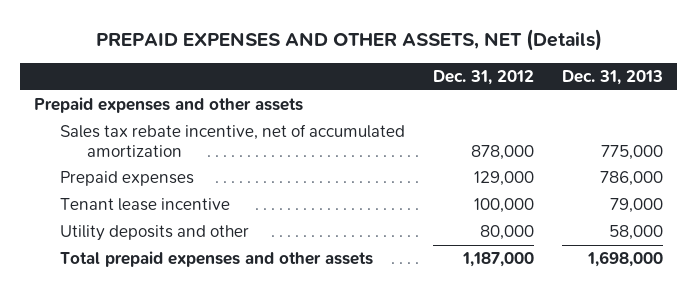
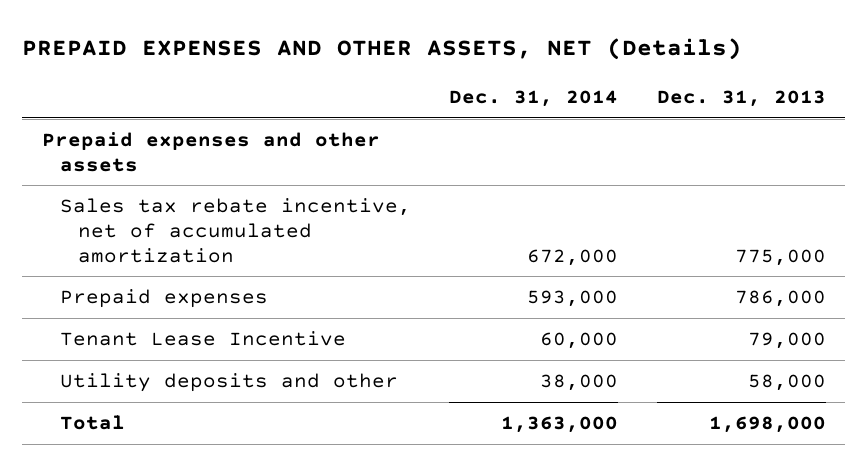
- | Dec. 31, 2012 | Dec. 31, 2013
+ | Dec. 31, 2014 | Dec. 31, 2013
- Tenant lease incentive | 100,000 | 79,000
+ Tenant Lease Incentive | 60,000 | 79,000
- Total prepaid expenses and other assets | 1,187,000 | 1,698,000
+ Total | 1,363,000 | 1,698,000

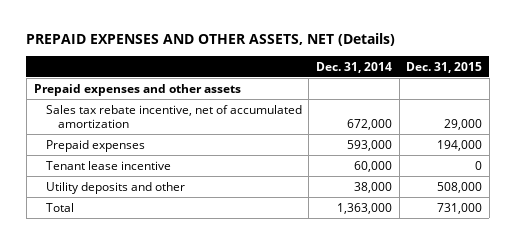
- | Dec. 31, 2014 | Dec. 31, 2013
+ | Dec. 31, 2014 | Dec. 31, 2015
- Tenant Lease Incentive | 60,000 | 79,000
+ Tenant lease incentive | 60,000 | 0

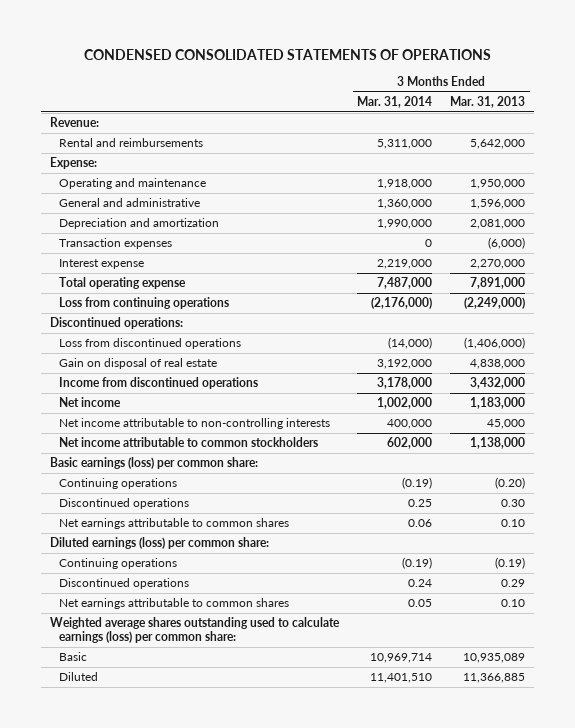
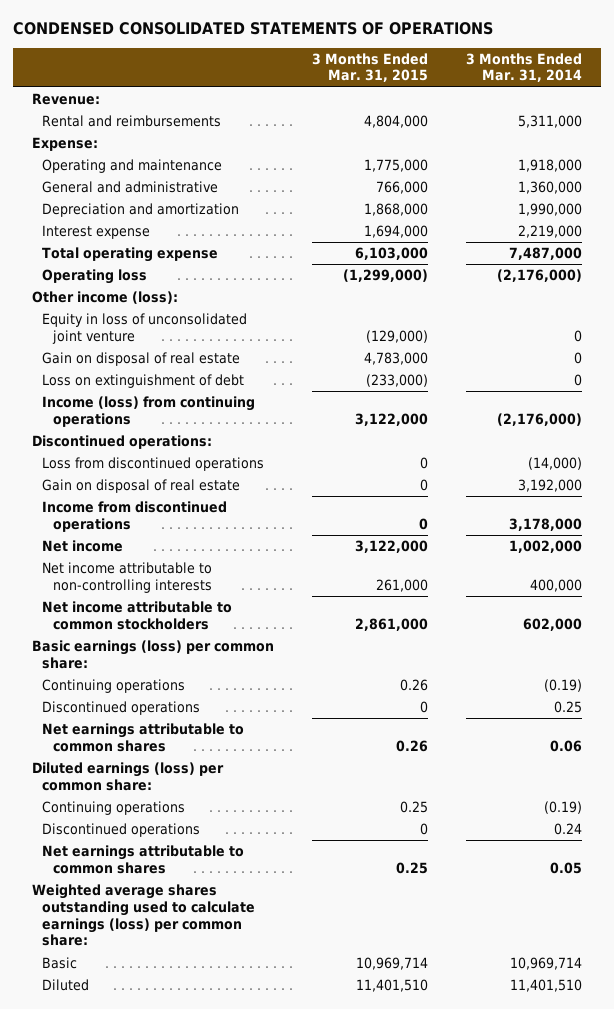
- | 3 Months Ended Mar. 31, 2014 | 3 Months Ended Mar. 31, 2013
+ | 3 Months Ended Mar. 31, 2015 | 3 Months Ended Mar. 31, 2014
- Transaction expenses | 0 | (6,000)
- Loss from continuing operations | (2,176,000) | (2,249,000)
+ Operating loss | (1,299,000) | (2,176,000)
+ Other income (loss):
+ Equity in loss of unconsolidated joint venture | (129,000) | 0
+ Gain on disposal of real estate | 4,783,000 | 0
+ Loss on extinguishment of debt | (233,000) | 0
+ Income (loss) from continuing operations | 3,122,000 | (2,176,000)

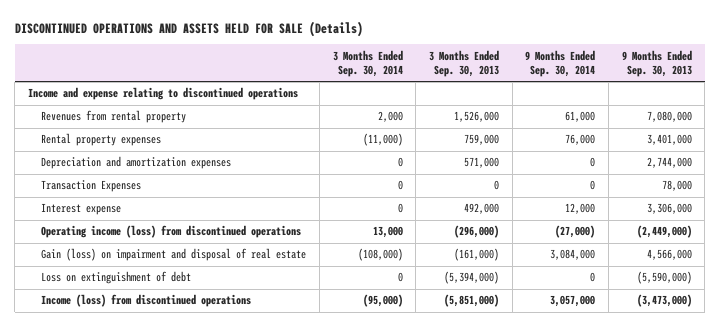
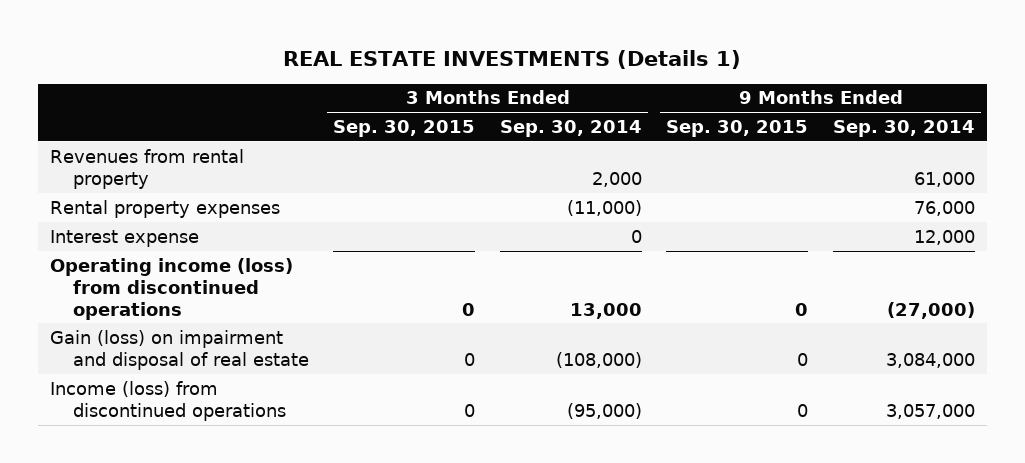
- DISCONTINUED OPERATIONS AND ASSETS HELD FOR SALE (Details)
+ REAL ESTATE INVESTMENTS (Details 1)
- | 3 Months Ended Sep. 30, 2014 | 3 Months Ended Sep. 30, 2013 | 9 Months Ended Sep. 30, 2014 | 9 Months Ended Sep. 30, 2013
+ | 3 Months Ended Sep. 30, 2015 | 3 Months Ended Sep. 30, 2014 | 9 Months Ended Sep. 30, 2015 | 9 Months Ended Sep. 30, 2014
- Income and expense relating to discontinued operations
- Depreciation and amortization expenses | 0 | 571,000 | 0 | 2,744,000
- Transaction Expenses | 0 | 0 | 0 | 78,000
- Loss on extinguishment of debt | 0 | (5,394,000) | 0 | (5,590,000)

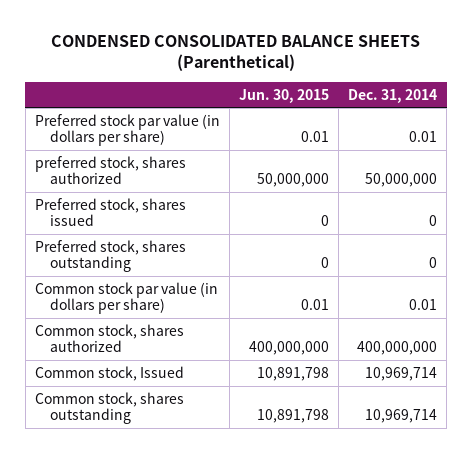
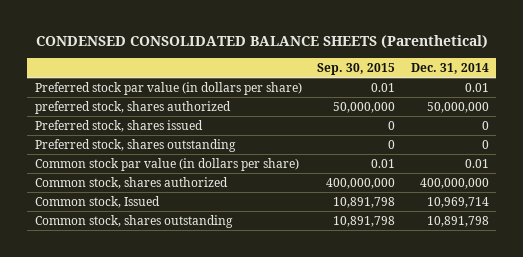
- | Jun. 30, 2015 | Dec. 31, 2014
+ | Sep. 30, 2015 | Dec. 31, 2014
- Common stock, shares outstanding | 10,891,798 | 10,969,714
+ Common stock, shares outstanding | 10,891,798 | 10,891,798

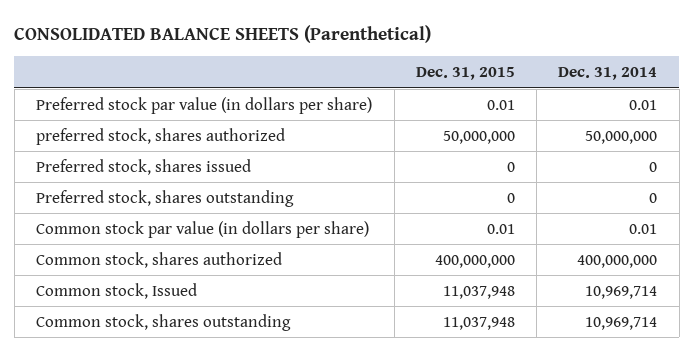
- CONDENSED CONSOLIDATED BALANCE SHEETS (Parenthetical)
+ CONSOLIDATED BALANCE SHEETS (Parenthetical)
- | Sep. 30, 2015 | Dec. 31, 2014
+ | Dec. 31, 2015 | Dec. 31, 2014
- Common stock, shares outstanding | 10,891,798 | 10,891,798
+ Common stock, shares outstanding | 11,037,948 | 10,969,714

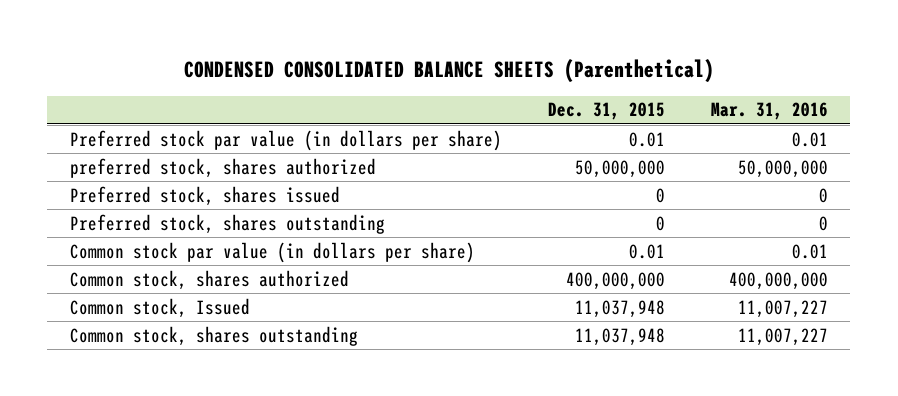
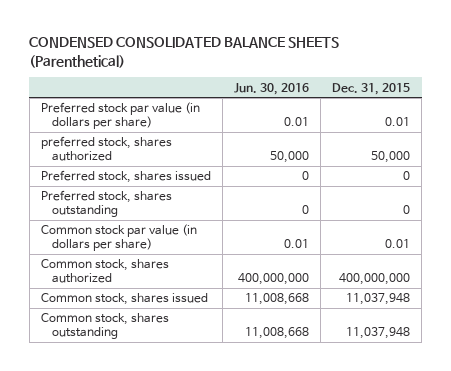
- | Dec. 31, 2015 | Mar. 31, 2016
+ | Jun. 30, 2016 | Dec. 31, 2015
- preferred stock, shares authorized | 50,000,000 | 50,000,000
+ preferred stock, shares authorized | 50,000 | 50,000
- Common stock, Issued | 11,037,948 | 11,007,227
+ Common stock, shares issued | 11,008,668 | 11,037,948

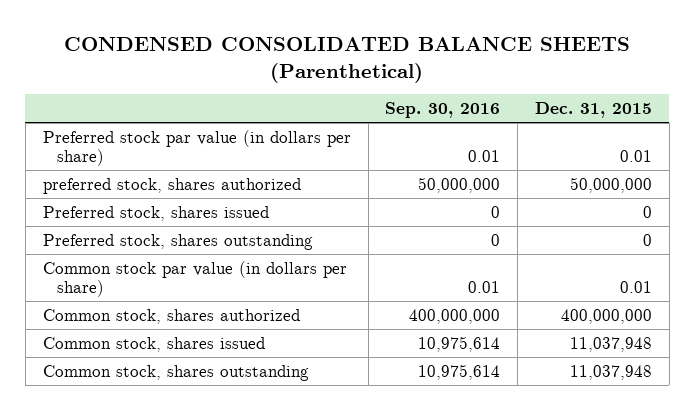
- | Jun. 30, 2016 | Dec. 31, 2015
+ | Sep. 30, 2016 | Dec. 31, 2015
- preferred stock, shares authorized | 50,000 | 50,000
+ preferred stock, shares authorized | 50,000,000 | 50,000,000

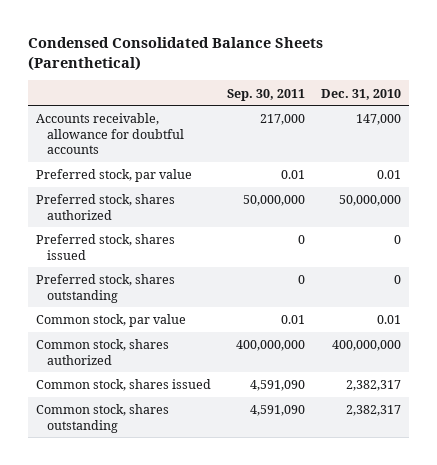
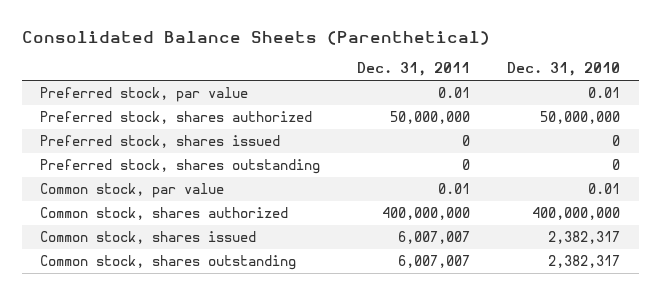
- Condensed Consolidated Balance Sheets (Parenthetical)
+ Consolidated Balance Sheets (Parenthetical)
- | Sep. 30, 2011 | Dec. 31, 2010
+ | Dec. 31, 2011 | Dec. 31, 2010
- Accounts receivable, allowance for doubtful accounts | 217,000 | 147,000

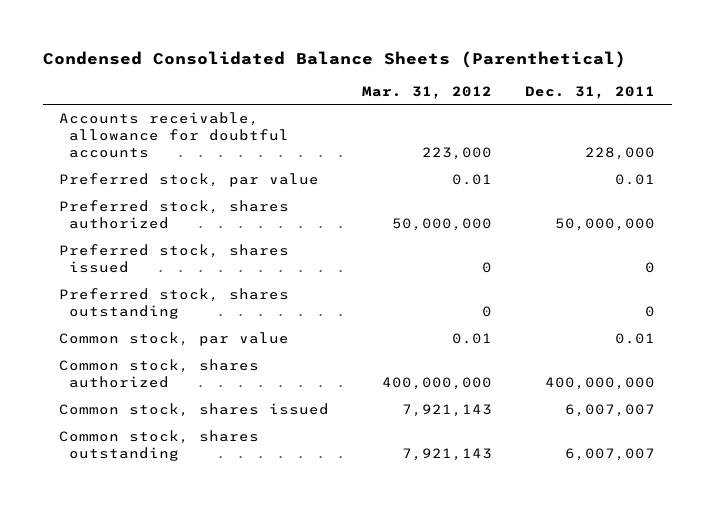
- Consolidated Balance Sheets (Parenthetical)
+ Condensed Consolidated Balance Sheets (Parenthetical)
- | Dec. 31, 2011 | Dec. 31, 2010
+ | Mar. 31, 2012 | Dec. 31, 2011
+ Accounts receivable, allowance for doubtful accounts | 223,000 | 228,000

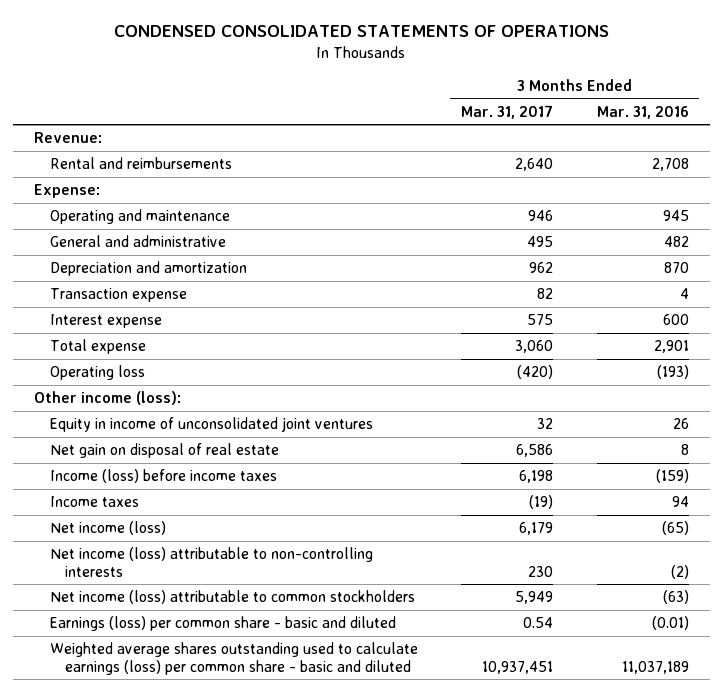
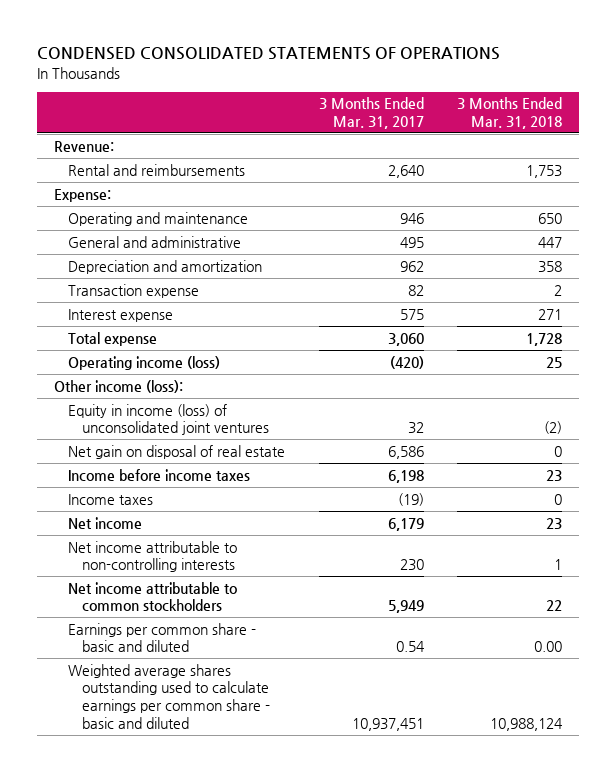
- | 3 Months Ended Mar. 31, 2017 | 3 Months Ended Mar. 31, 2016
+ | 3 Months Ended Mar. 31, 2017 | 3 Months Ended Mar. 31, 2018
- Operating loss | (420) | (193)
+ Operating income (loss) | (420) | 25
- Equity in income of unconsolidated joint ventures | 32 | 26
+ Equity in income (loss) of unconsolidated joint ventures | 32 | (2)
- Income (loss) before income taxes | 6,198 | (159)
+ Income before income taxes | 6,198 | 23
- Net income (loss) | 6,179 | (65)
- Net income (loss) attributable to non-controlling interests | 230 | (2)
- Net income (loss) attributable to common stockholders | 5,949 | (63)
- Earnings (loss) per common share - basic and diluted | 0.54 | (0.01)
- Weighted average shares outstanding used to calculate earnings (loss) per common share - basic and diluted | 10,937,451 | 11,037,189
+ Net income | 6,179 | 23
+ Net income attributable to non-controlling interests | 230 | 1
+ Net income attributable to common stockholders | 5,949 | 22
+ Earnings per common share - basic and diluted | 0.54 | 0.00
+ Weighted average shares outstanding used to calculate earnings per common share - basic and diluted | 10,937,451 | 10,988,124

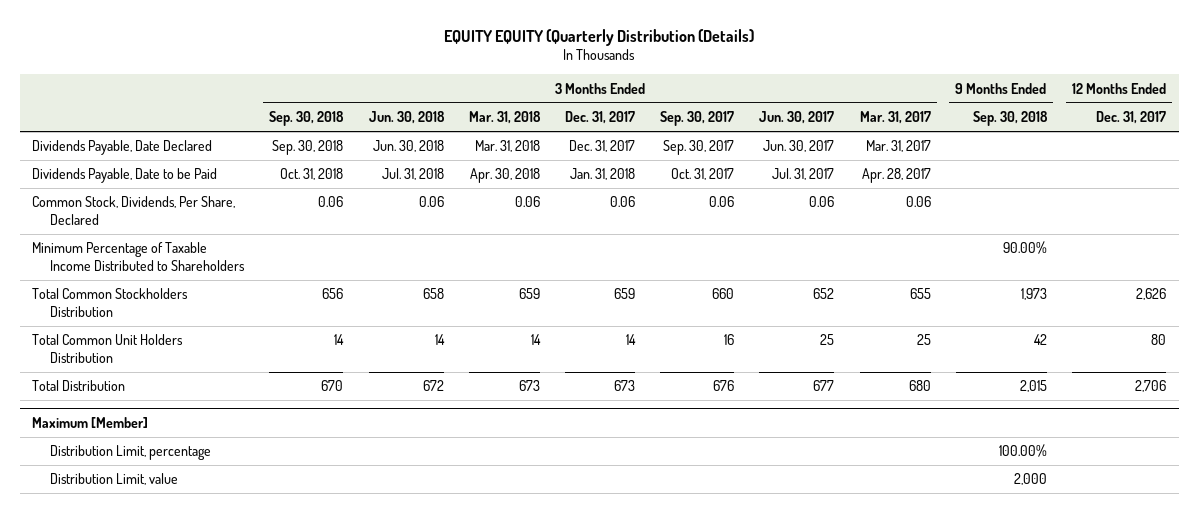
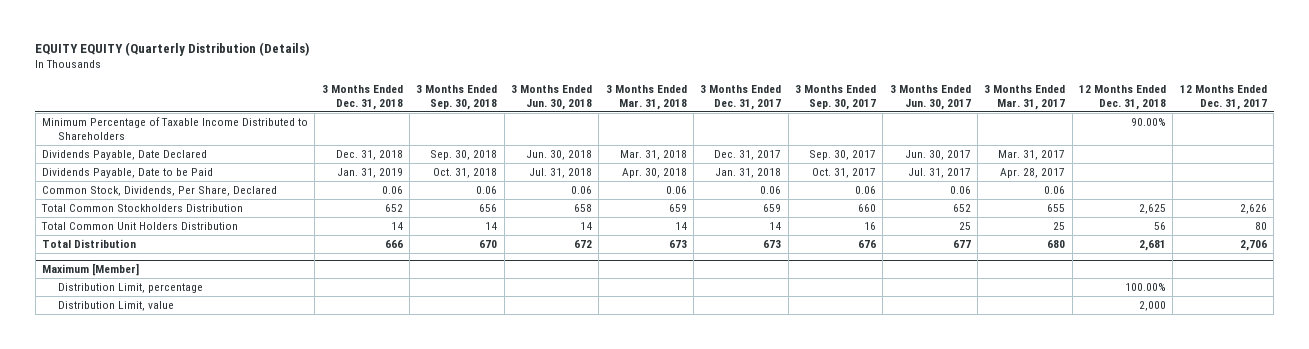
- | 3 Months Ended Sep. 30, 2018 | 3 Months Ended Jun. 30, 2018 | 3 Months Ended Mar. 31, 2018 | 3 Months Ended Dec. 31, 2017 | 3 Months Ended Sep. 30, 2017 | 3 Months Ended Jun. 30, 2017 | 3 Months Ended Mar. 31, 2017 | 9 Months Ended Sep. 30, 2018 | 12 Months Ended Dec. 31, 2017
+ | 3 Months Ended Dec. 31, 2018 | 3 Months Ended Sep. 30, 2018 | 3 Months Ended Jun. 30, 2018 | 3 Months Ended Mar. 31, 2018 | 3 Months Ended Dec. 31, 2017 | 3 Months Ended Sep. 30, 2017 | 3 Months Ended Jun. 30, 2017 | 3 Months Ended Mar. 31, 2017 | 12 Months Ended Dec. 31, 2018 | 12 Months Ended Dec. 31, 2017
moved up: Minimum Percentage of Taxable Income Distributed to Shareholders | | | | | | | | | 90.00% |

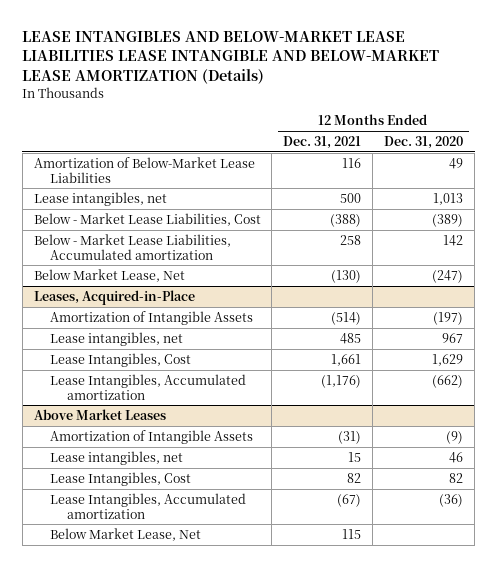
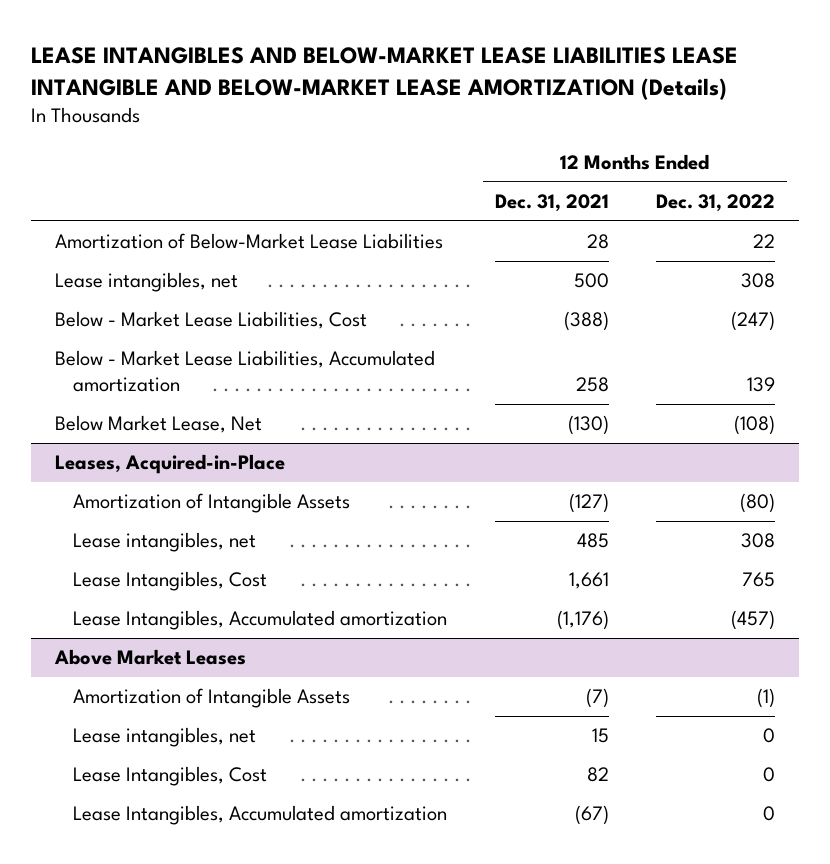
- | 12 Months Ended Dec. 31, 2021 | 12 Months Ended Dec. 31, 2020
+ | 12 Months Ended Dec. 31, 2021 | 12 Months Ended Dec. 31, 2022
- Amortization of Below-Market Lease Liabilities | 116 | 49
+ Amortization of Below-Market Lease Liabilities | 28 | 22
@ Leases, Acquired-in-Place
- Amortization of Intangible Assets | (514) | (197)
+ Amortization of Intangible Assets | (127) | (80)
@ Above Market Leases
- Amortization of Intangible Assets | (31) | (9)
+ Amortization of Intangible Assets | (7) | (1)
- Below Market Lease, Net | 115 |

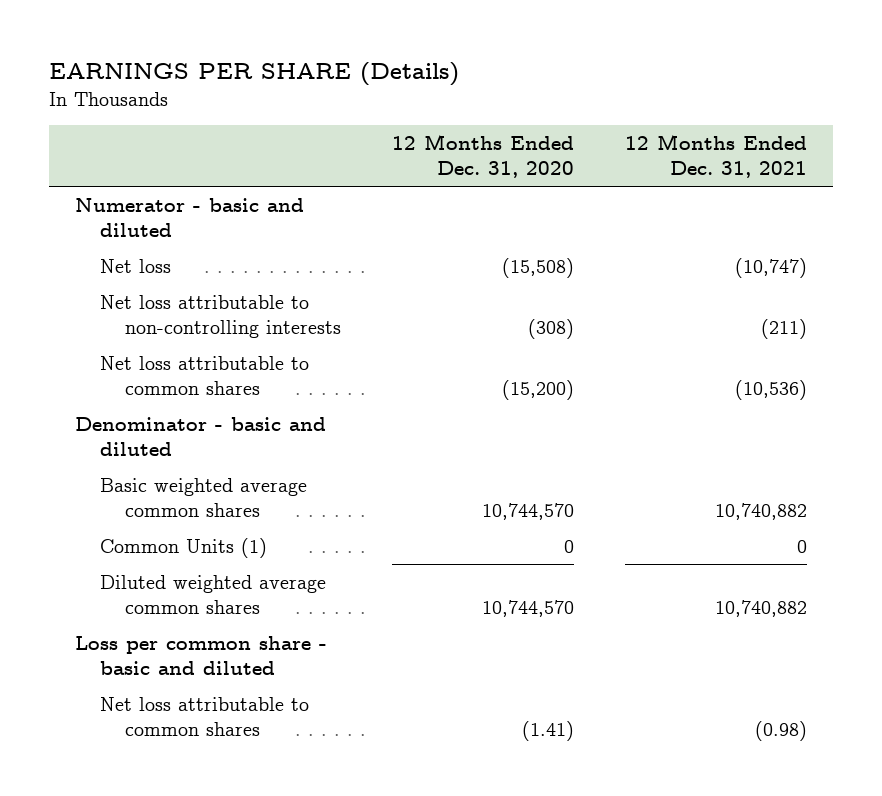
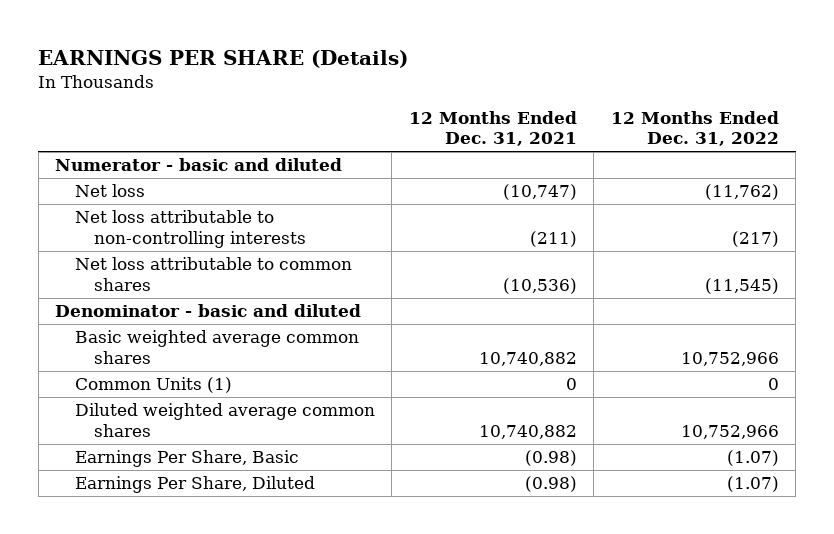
- | 12 Months Ended Dec. 31, 2020 | 12 Months Ended Dec. 31, 2021
+ | 12 Months Ended Dec. 31, 2021 | 12 Months Ended Dec. 31, 2022
- Loss per common share - basic and diluted
- Net loss attributable to common shares | (1.41) | (0.98)
+ Earnings Per Share, Basic | (0.98) | (1.07)
+ Earnings Per Share, Diluted | (0.98) | (1.07)

